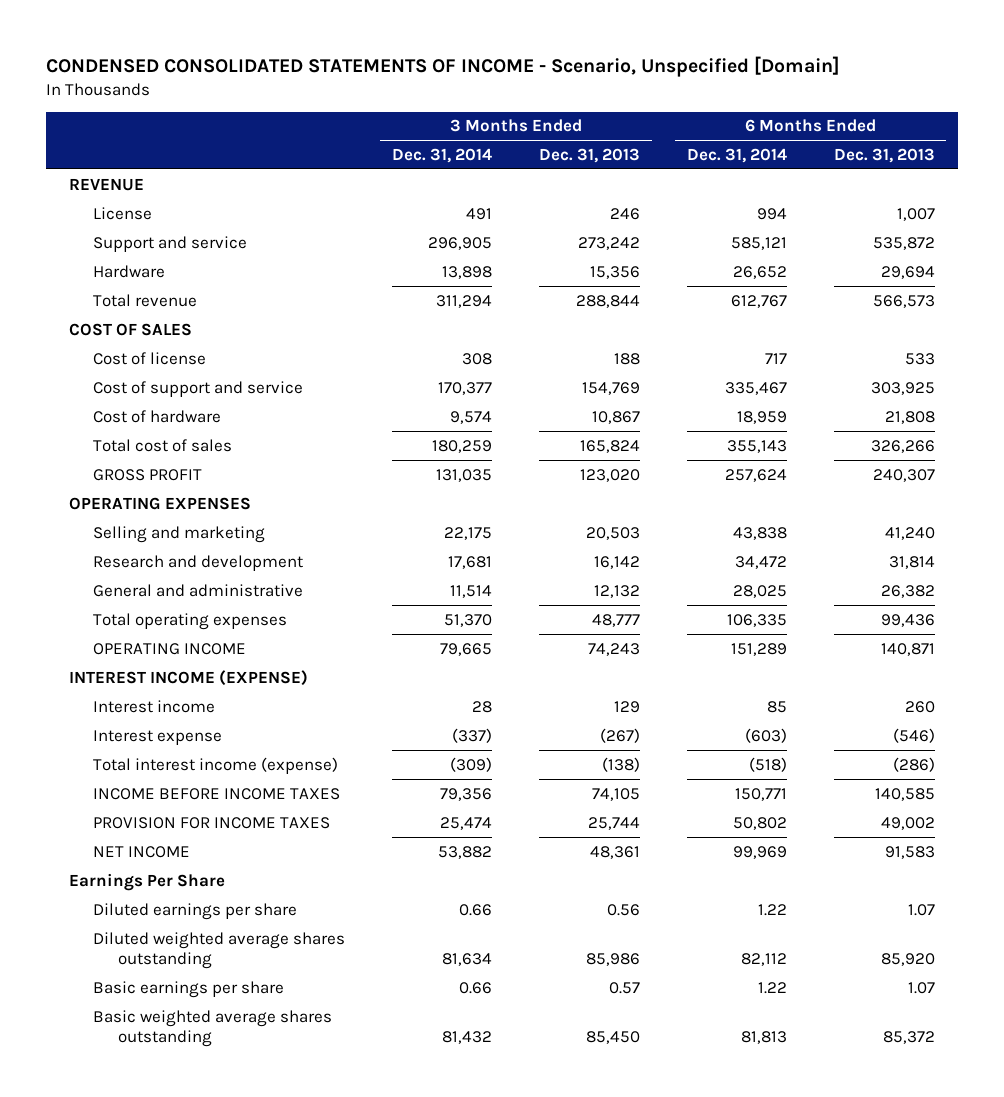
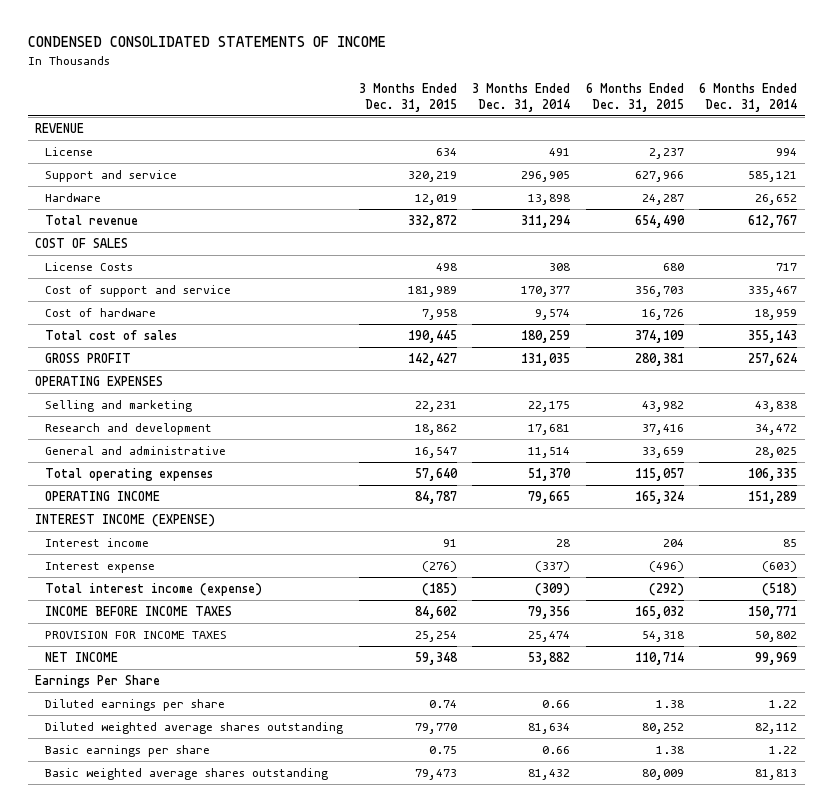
- CONDENSED CONSOLIDATED STATEMENTS OF INCOME - Scenario, Unspecified [Domain]
+ CONDENSED CONSOLIDATED STATEMENTS OF INCOME
- | 3 Months Ended Dec. 31, 2014 | 3 Months Ended Dec. 31, 2013 | 6 Months Ended Dec. 31, 2014 | 6 Months Ended Dec. 31, 2013
+ | 3 Months Ended Dec. 31, 2015 | 3 Months Ended Dec. 31, 2014 | 6 Months Ended Dec. 31, 2015 | 6 Months Ended Dec. 31, 2014
- Cost of license | 308 | 188 | 717 | 533
+ License Costs | 498 | 308 | 680 | 717

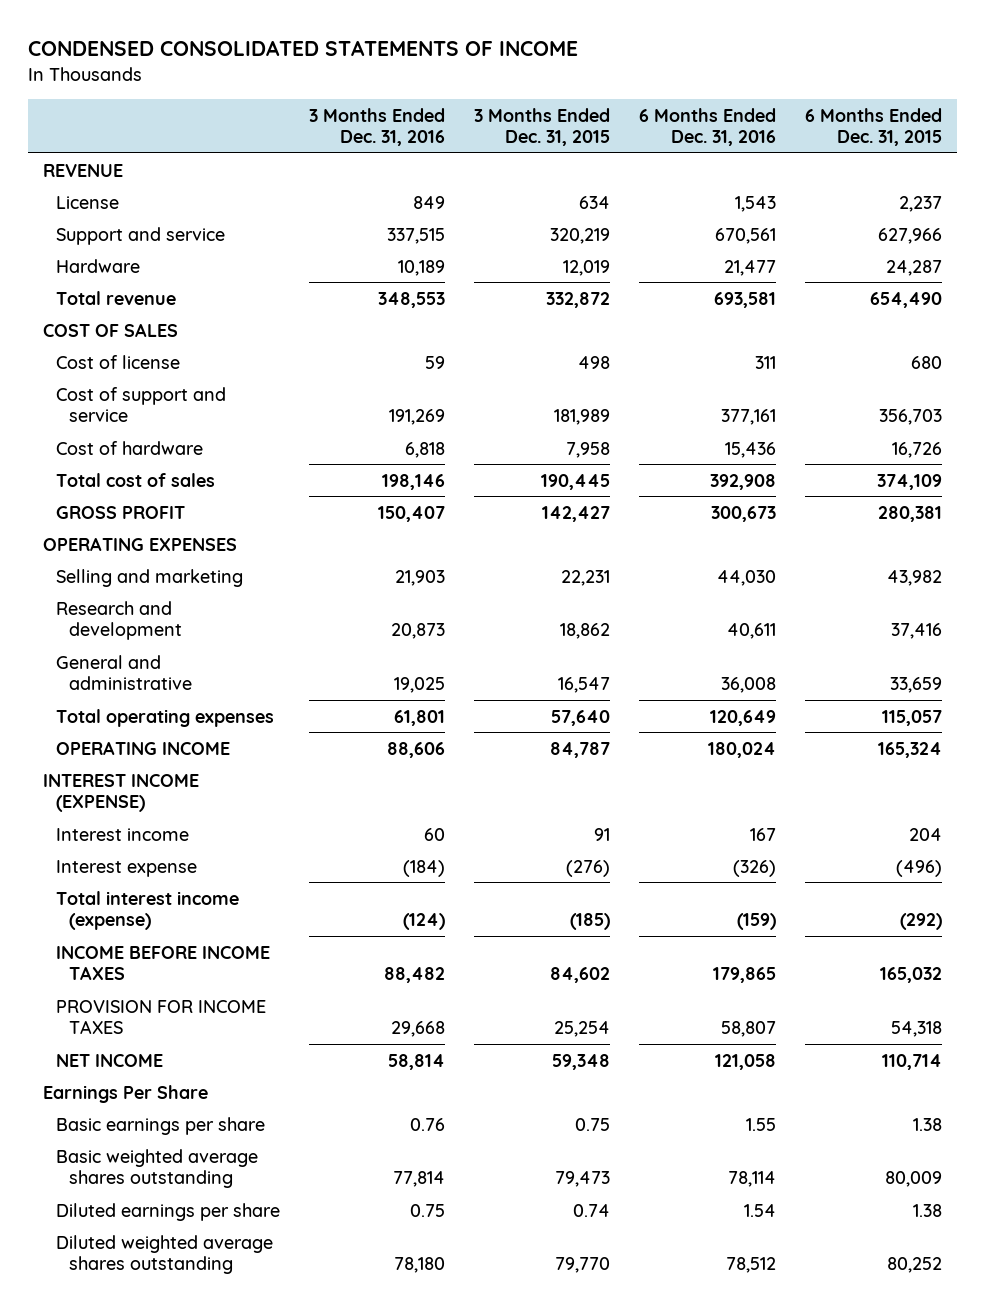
- | 3 Months Ended Dec. 31, 2015 | 3 Months Ended Dec. 31, 2014 | 6 Months Ended Dec. 31, 2015 | 6 Months Ended Dec. 31, 2014
+ | 3 Months Ended Dec. 31, 2016 | 3 Months Ended Dec. 31, 2015 | 6 Months Ended Dec. 31, 2016 | 6 Months Ended Dec. 31, 2015
- License Costs | 498 | 308 | 680 | 717
+ Cost of license | 59 | 498 | 311 | 680
moved down: Diluted earnings per share | 0.75 | 0.74 | 1.54 | 1.38
moved down: Diluted weighted average shares outstanding | 78,180 | 79,770 | 78,512 | 80,252

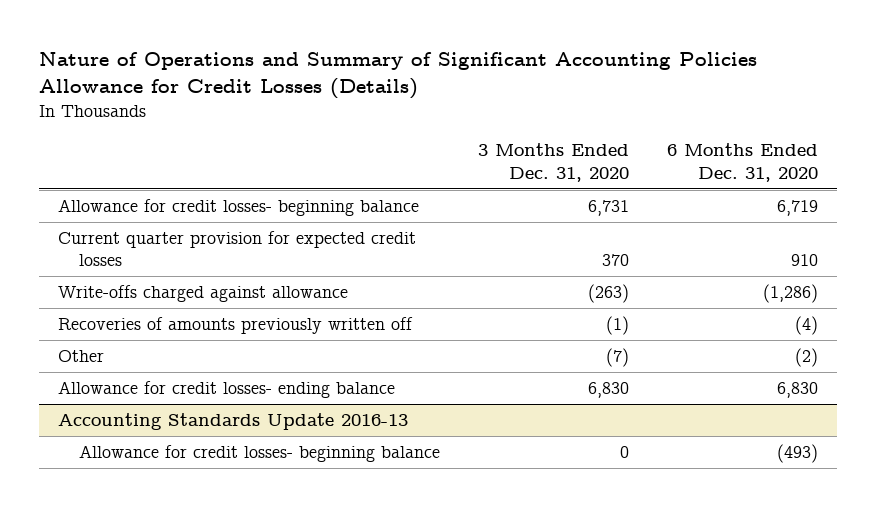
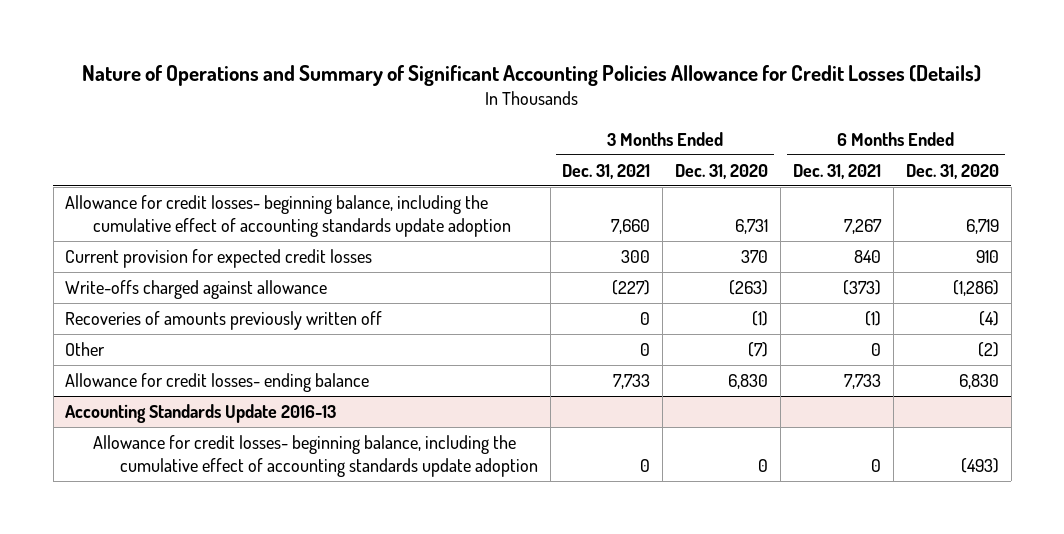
- | 3 Months Ended Dec. 31, 2020 | 6 Months Ended Dec. 31, 2020
+ | 3 Months Ended Dec. 31, 2021 | 3 Months Ended Dec. 31, 2020 | 6 Months Ended Dec. 31, 2021 | 6 Months Ended Dec. 31, 2020
- Allowance for credit losses- beginning balance | 6,731 | 6,719
- Current quarter provision for expected credit losses | 370 | 910
+ Allowance for credit losses- beginning balance, including the cumulative effect of accounting standards update adoption | 7,660 | 6,731 | 7,267 | 6,719
+ Current provision for expected credit losses | 300 | 370 | 840 | 910
@ Accounting Standards Update 2016-13
- Allowance for credit losses- beginning balance | 0 | (493)
+ Allowance for credit losses- beginning balance, including the cumulative effect of accounting standards update adoption | 0 | 0 | 0 | (493)

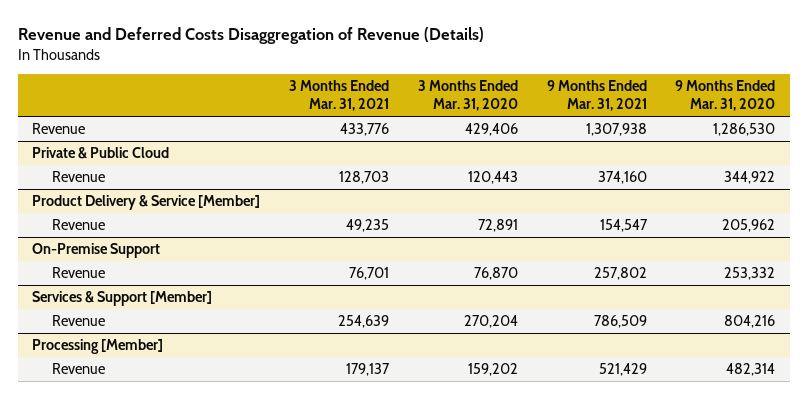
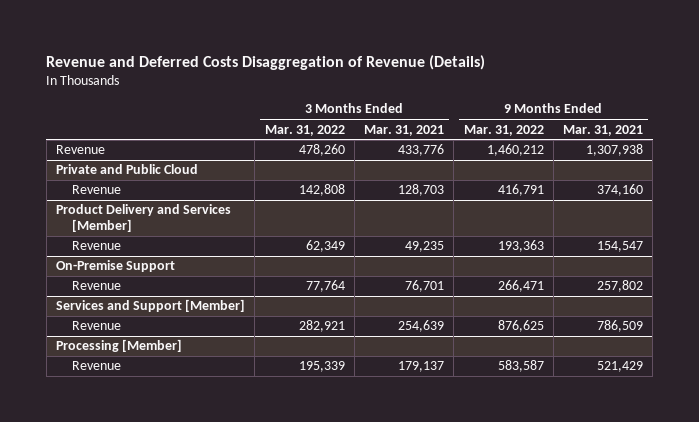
- | 3 Months Ended Mar. 31, 2021 | 3 Months Ended Mar. 31, 2020 | 9 Months Ended Mar. 31, 2021 | 9 Months Ended Mar. 31, 2020
+ | 3 Months Ended Mar. 31, 2022 | 3 Months Ended Mar. 31, 2021 | 9 Months Ended Mar. 31, 2022 | 9 Months Ended Mar. 31, 2021
- Private & Public Cloud
+ Private and Public Cloud
- Product Delivery & Service [Member]
+ Product Delivery and Services [Member]
- Services & Support [Member]
+ Services and Support [Member]

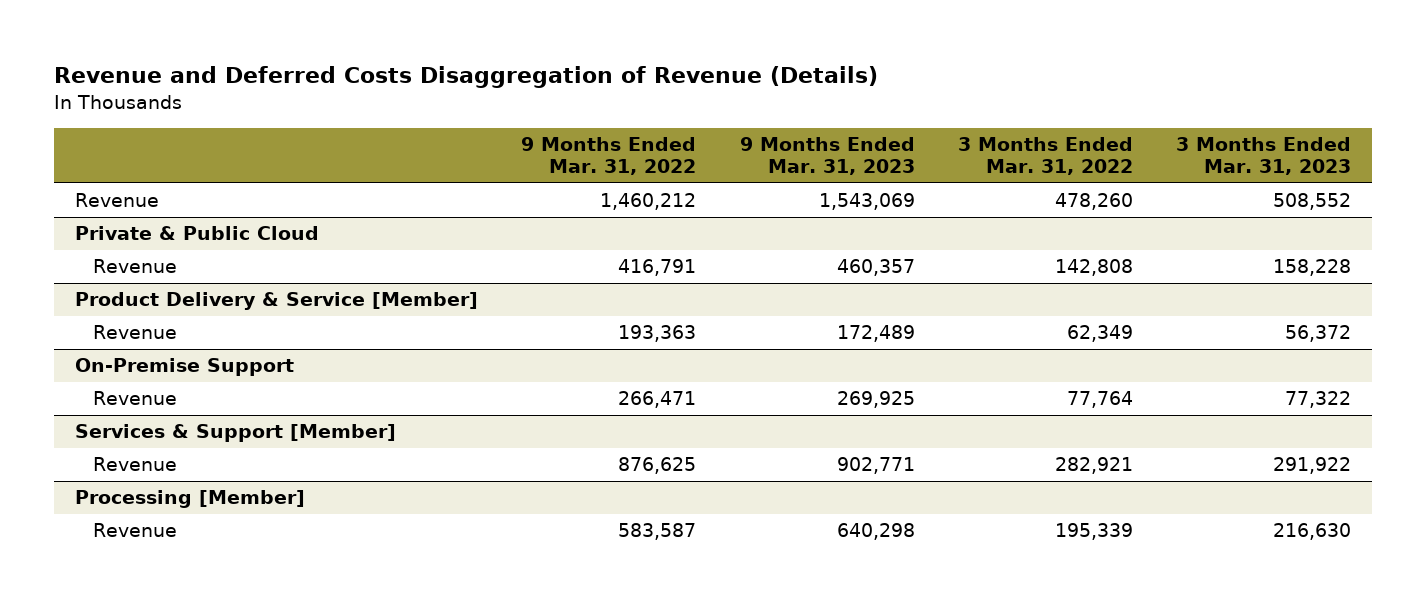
- | 3 Months Ended Mar. 31, 2022 | 3 Months Ended Mar. 31, 2021 | 9 Months Ended Mar. 31, 2022 | 9 Months Ended Mar. 31, 2021
+ | 9 Months Ended Mar. 31, 2022 | 9 Months Ended Mar. 31, 2023 | 3 Months Ended Mar. 31, 2022 | 3 Months Ended Mar. 31, 2023
- Private and Public Cloud
+ Private & Public Cloud
- Product Delivery and Services [Member]
+ Product Delivery & Service [Member]
- Services and Support [Member]
+ Services & Support [Member]

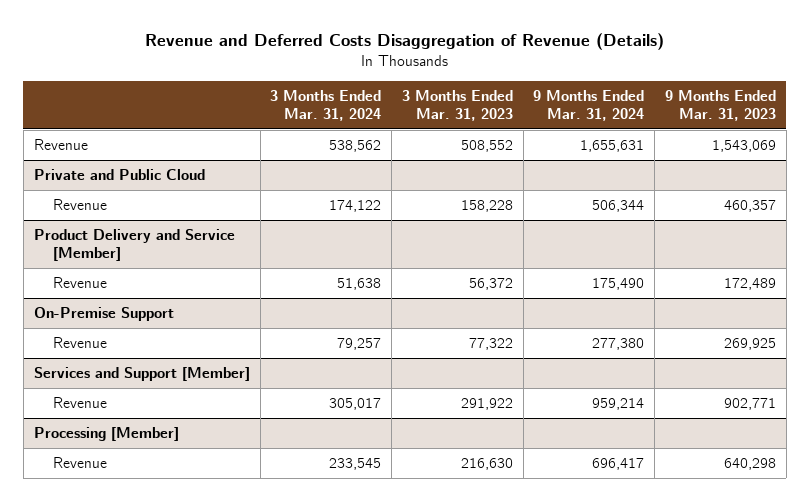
- | 9 Months Ended Mar. 31, 2022 | 9 Months Ended Mar. 31, 2023 | 3 Months Ended Mar. 31, 2022 | 3 Months Ended Mar. 31, 2023
+ | 3 Months Ended Mar. 31, 2024 | 3 Months Ended Mar. 31, 2023 | 9 Months Ended Mar. 31, 2024 | 9 Months Ended Mar. 31, 2023
- Private & Public Cloud
+ Private and Public Cloud
- Product Delivery & Service [Member]
+ Product Delivery and Service [Member]
- Services & Support [Member]
+ Services and Support [Member]

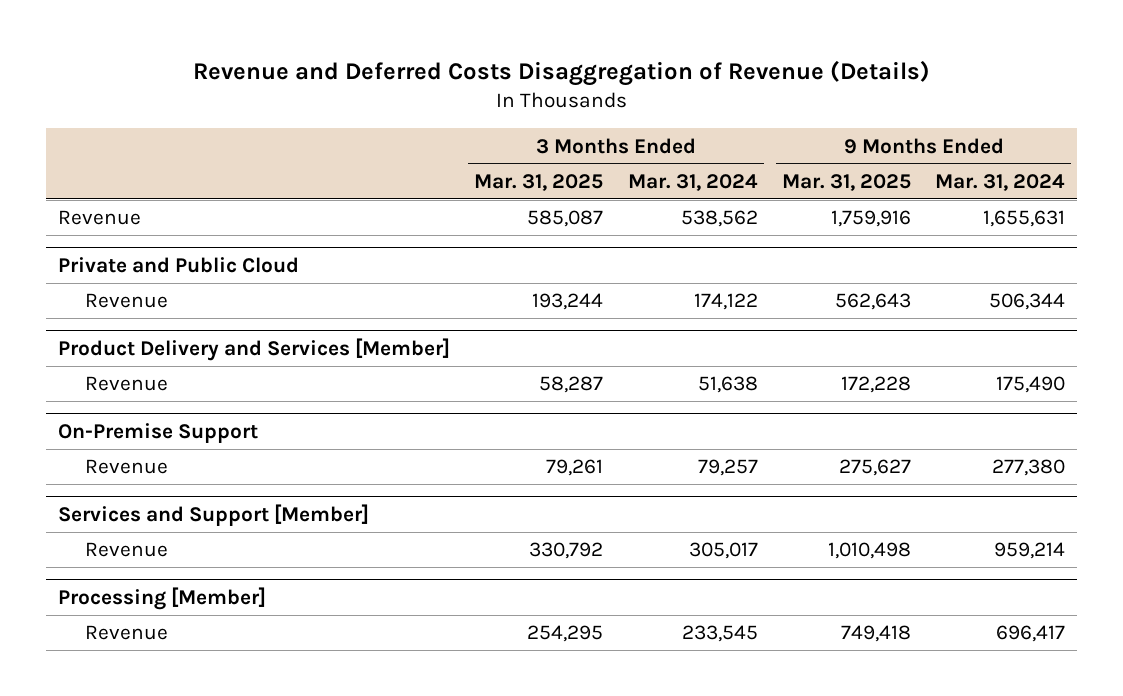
- | 3 Months Ended Mar. 31, 2024 | 3 Months Ended Mar. 31, 2023 | 9 Months Ended Mar. 31, 2024 | 9 Months Ended Mar. 31, 2023
+ | 3 Months Ended Mar. 31, 2025 | 3 Months Ended Mar. 31, 2024 | 9 Months Ended Mar. 31, 2025 | 9 Months Ended Mar. 31, 2024
- Product Delivery and Service [Member]
+ Product Delivery and Services [Member]

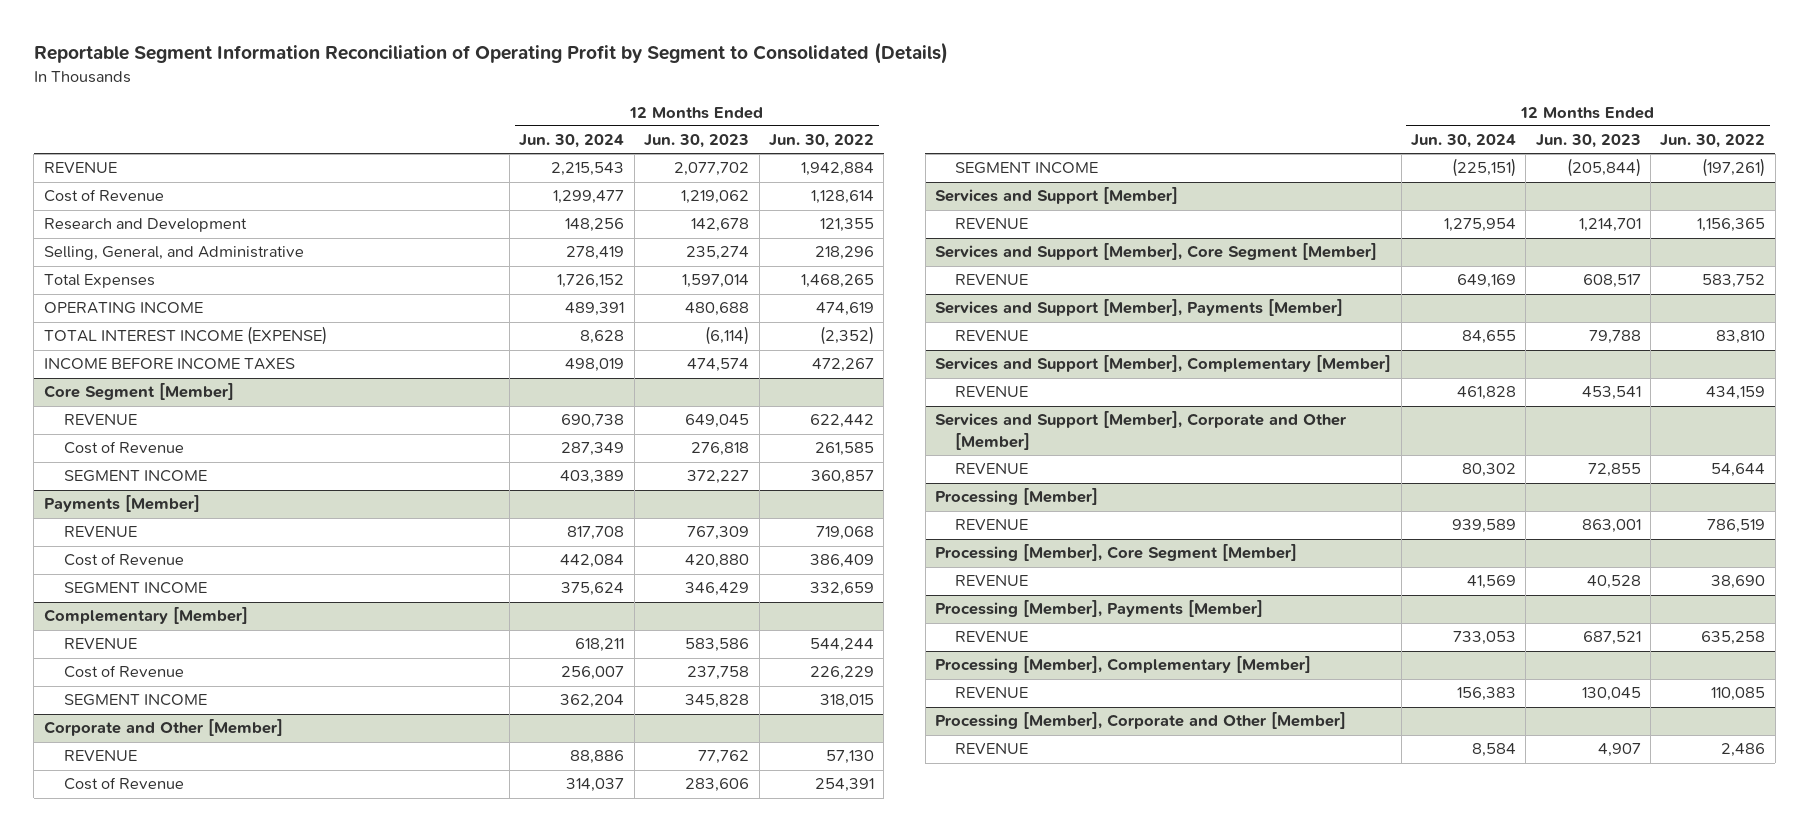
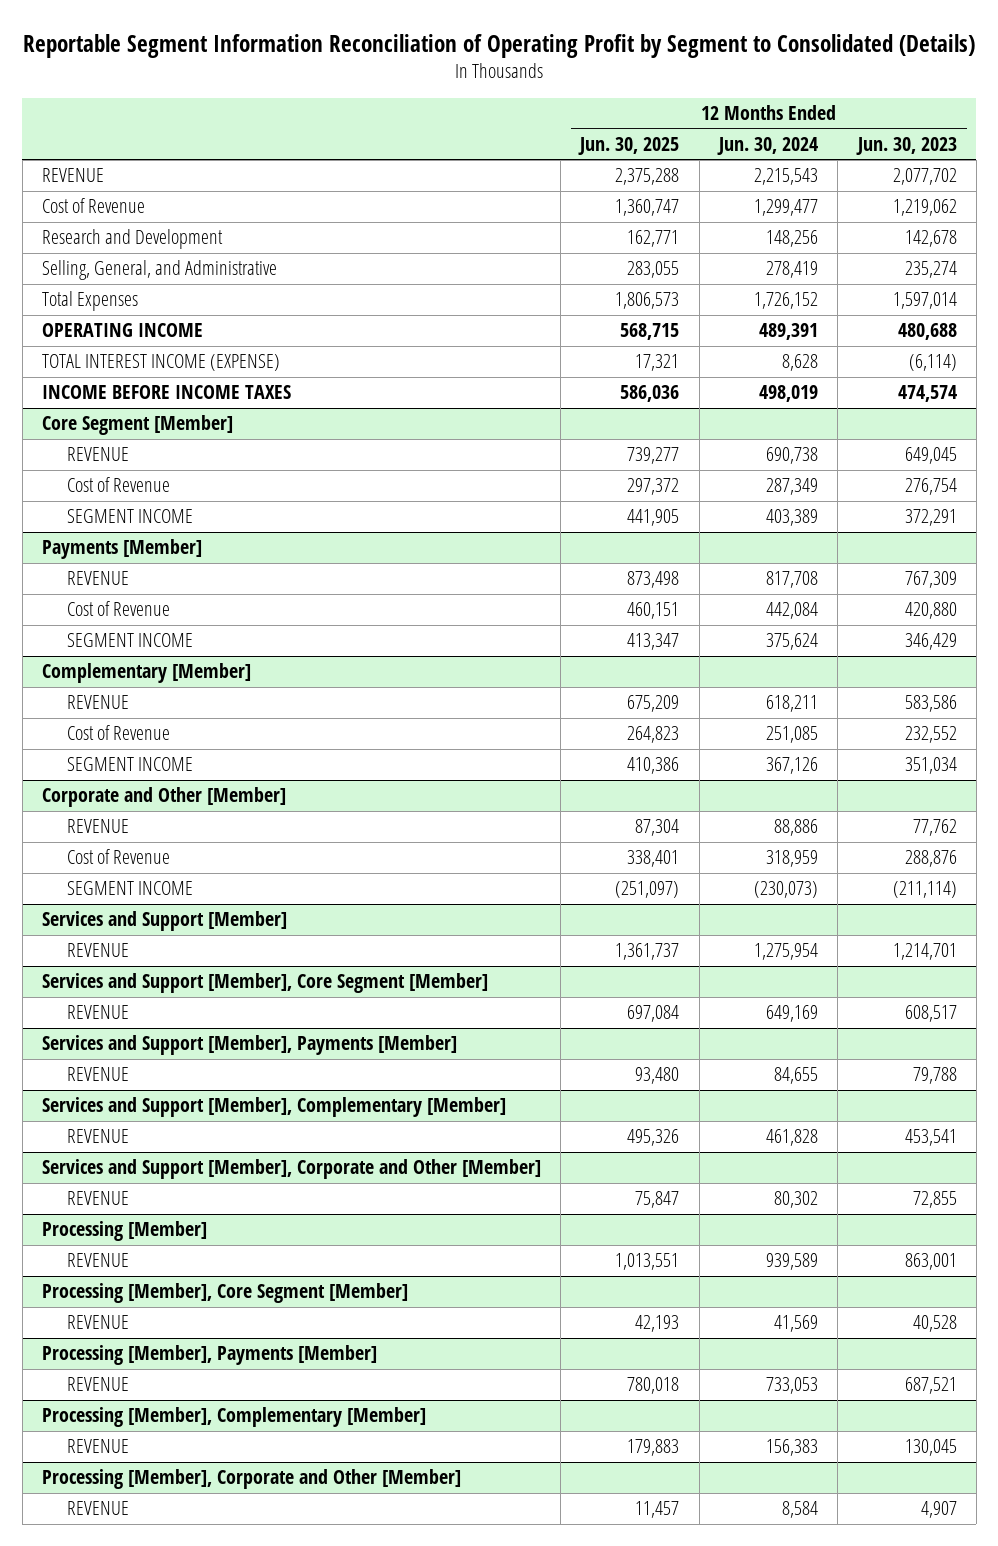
- | 12 Months Ended Jun. 30, 2024 | 12 Months Ended Jun. 30, 2023 | 12 Months Ended Jun. 30, 2022
+ | 12 Months Ended Jun. 30, 2025 | 12 Months Ended Jun. 30, 2024 | 12 Months Ended Jun. 30, 2023
@ Core Segment [Member]
- Cost of Revenue | 287,349 | 276,818 | 261,585
- SEGMENT INCOME | 403,389 | 372,227 | 360,857
+ Cost of Revenue | 297,372 | 287,349 | 276,754
+ SEGMENT INCOME | 441,905 | 403,389 | 372,291
@ Complementary [Member]
- Cost of Revenue | 256,007 | 237,758 | 226,229
- SEGMENT INCOME | 362,204 | 345,828 | 318,015
+ Cost of Revenue | 264,823 | 251,085 | 232,552
+ SEGMENT INCOME | 410,386 | 367,126 | 351,034
@ Corporate and Other [Member]
- Cost of Revenue | 314,037 | 283,606 | 254,391
- SEGMENT INCOME | (225,151) | (205,844) | (197,261)
+ Cost of Revenue | 338,401 | 318,959 | 288,876
+ SEGMENT INCOME | (251,097) | (230,073) | (211,114)

